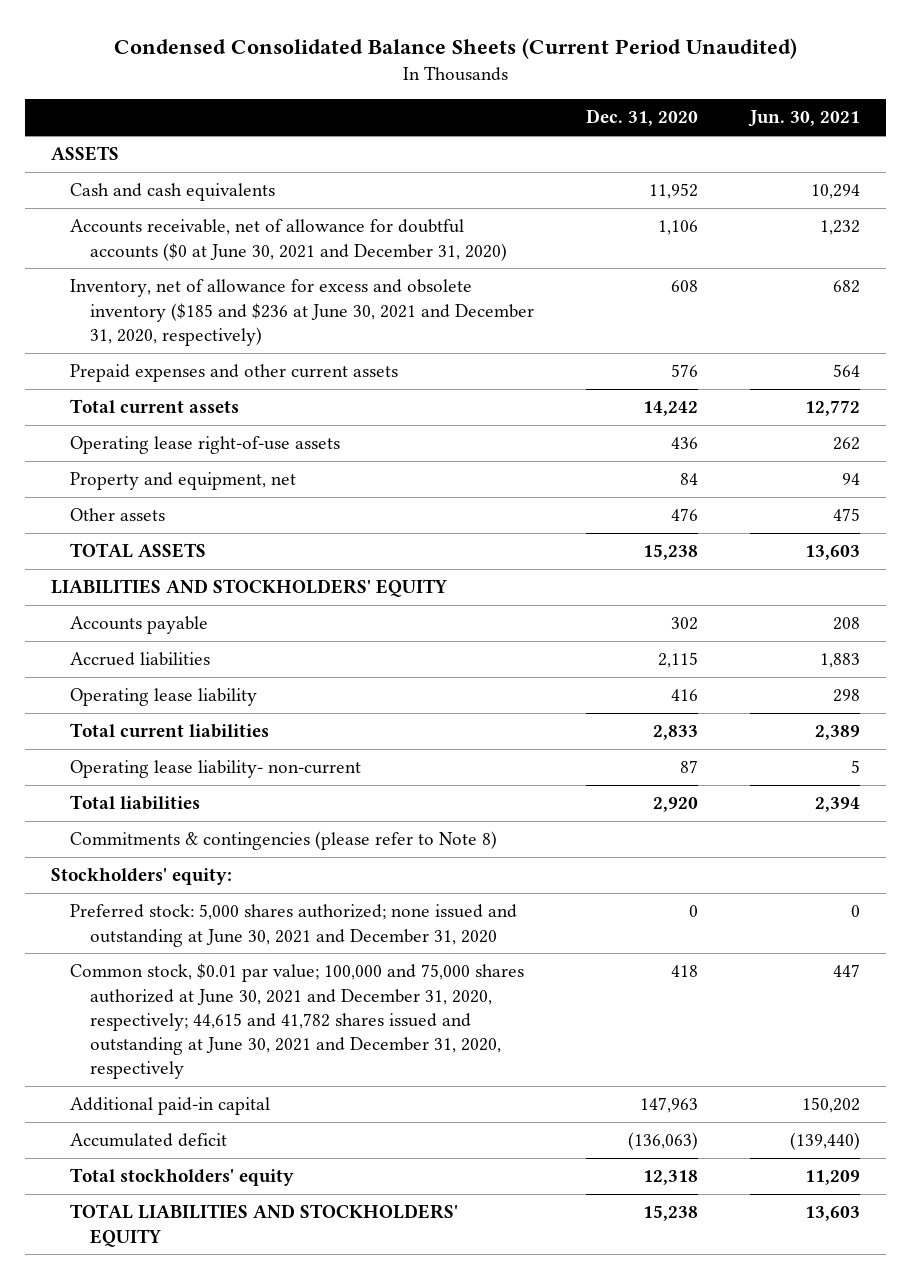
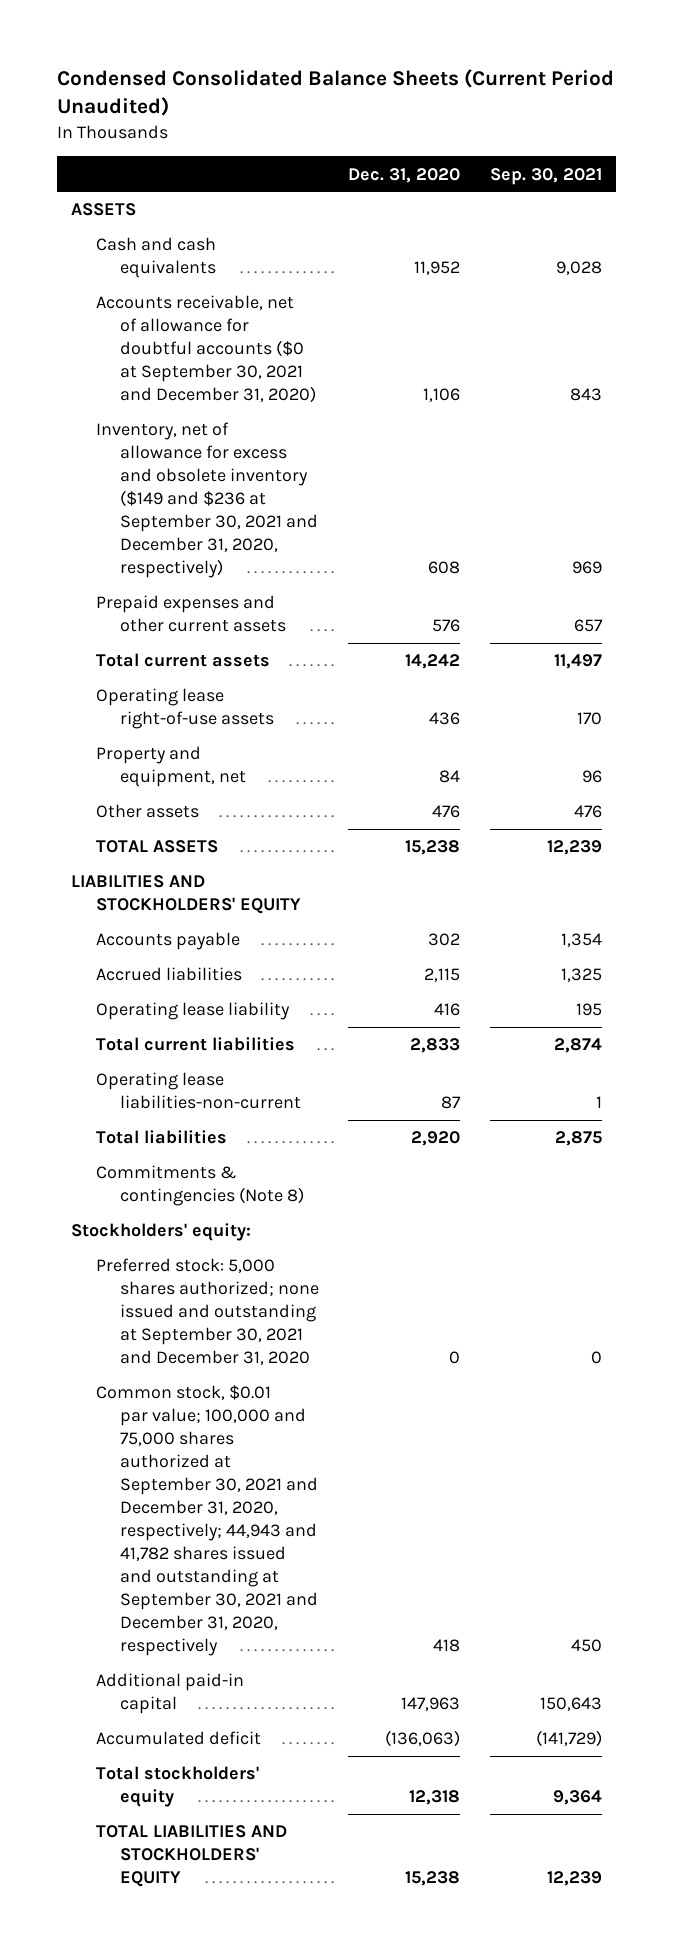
- | Dec. 31, 2020 | Jun. 30, 2021
+ | Dec. 31, 2020 | Sep. 30, 2021
- Accounts receivable, net of allowance for doubtful accounts ($0 at June 30, 2021 and December 31, 2020) | 1,106 | 1,232
- Inventory, net of allowance for excess and obsolete inventory ($185 and $236 at June 30, 2021 and December 31, 2020, respectively) | 608 | 682
+ Accounts receivable, net of allowance for doubtful accounts ($0 at September 30, 2021 and December 31, 2020) | 1,106 | 843
+ Inventory, net of allowance for excess and obsolete inventory ($149 and $236 at September 30, 2021 and December 31, 2020, respectively) | 608 | 969
- Operating lease liability- non-current | 87 | 5
+ Operating lease liabilities-non-current | 87 | 1
- Commitments & contingencies (please refer to Note 8)
+ Commitments & contingencies (Note 8)
- Preferred stock: 5,000 shares authorized; none issued and outstanding at June 30, 2021 and December 31, 2020 | 0 | 0
- Common stock, $0.01 par value; 100,000 and 75,000 shares authorized at June 30, 2021 and December 31, 2020, respectively; 44,615 and 41,782 shares issued and outstanding at June 30, 2021 and December 31, 2020, respectively | 418 | 447
+ Preferred stock: 5,000 shares authorized; none issued and outstanding at September 30, 2021 and December 31, 2020 | 0 | 0
+ Common stock, $0.01 par value; 100,000 and 75,000 shares authorized at September 30, 2021 and December 31, 2020, respectively; 44,943 and 41,782 shares issued and outstanding at September 30, 2021 and December 31, 2020, respectively | 418 | 450

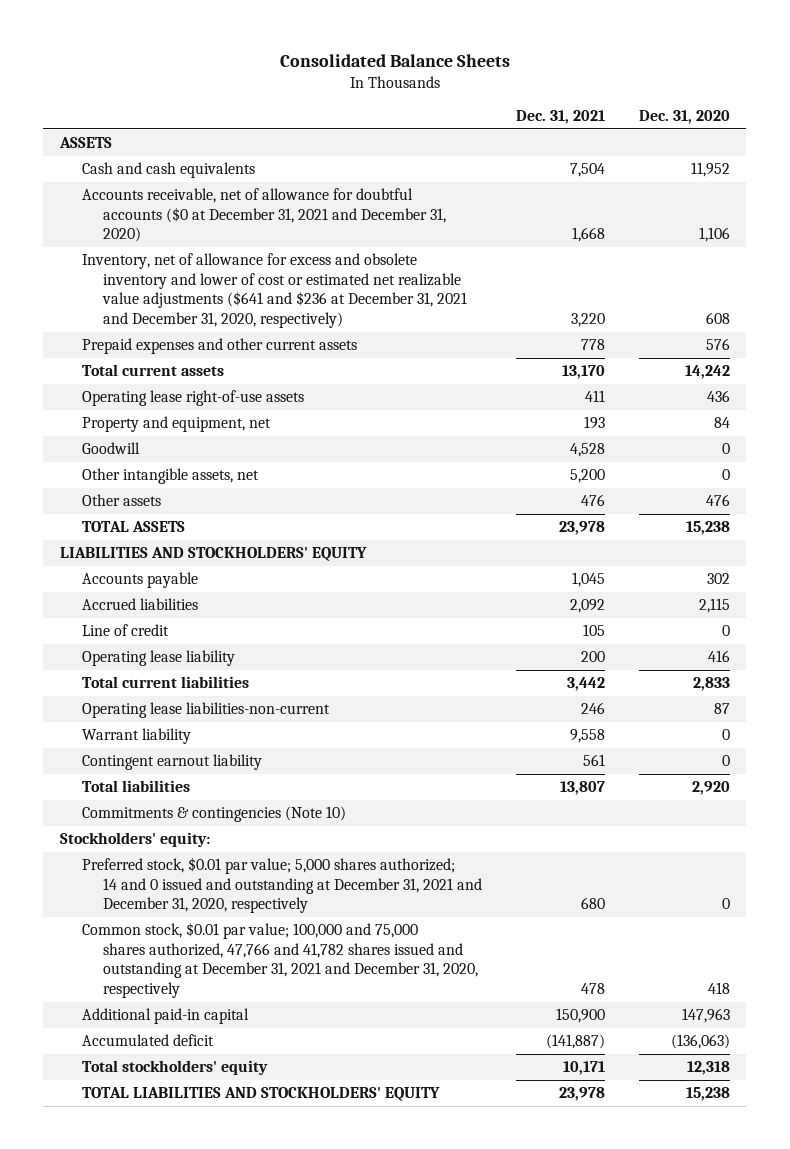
- Condensed Consolidated Balance Sheets (Current Period Unaudited)
+ Consolidated Balance Sheets
- | Dec. 31, 2020 | Sep. 30, 2021
+ | Dec. 31, 2021 | Dec. 31, 2020
- Accounts receivable, net of allowance for doubtful accounts ($0 at September 30, 2021 and December 31, 2020) | 1,106 | 843
- Inventory, net of allowance for excess and obsolete inventory ($149 and $236 at September 30, 2021 and December 31, 2020, respectively) | 608 | 969
+ Accounts receivable, net of allowance for doubtful accounts ($0 at December 31, 2021 and December 31, 2020) | 1,668 | 1,106
+ Inventory, net of allowance for excess and obsolete inventory and lower of cost or estimated net realizable value adjustments ($641 and $236 at December 31, 2021 and December 31, 2020, respectively) | 3,220 | 608
+ Goodwill | 4,528 | 0
+ Other intangible assets, net | 5,200 | 0
+ Line of credit | 105 | 0
+ Warrant liability | 9,558 | 0
+ Contingent earnout liability | 561 | 0
- Commitments & contingencies (Note 8)
+ Commitments & contingencies (Note 10)
- Preferred stock: 5,000 shares authorized; none issued and outstanding at September 30, 2021 and December 31, 2020 | 0 | 0
- Common stock, $0.01 par value; 100,000 and 75,000 shares authorized at September 30, 2021 and December 31, 2020, respectively; 44,943 and 41,782 shares issued and outstanding at September 30, 2021 and December 31, 2020, respectively | 418 | 450
+ Preferred stock, $0.01 par value; 5,000 shares authorized; 14 and 0 issued and outstanding at December 31, 2021 and December 31, 2020, respectively | 680 | 0
+ Common stock, $0.01 par value; 100,000 and 75,000 shares authorized, 47,766 and 41,782 shares issued and outstanding at December 31, 2021 and December 31, 2020, respectively | 478 | 418

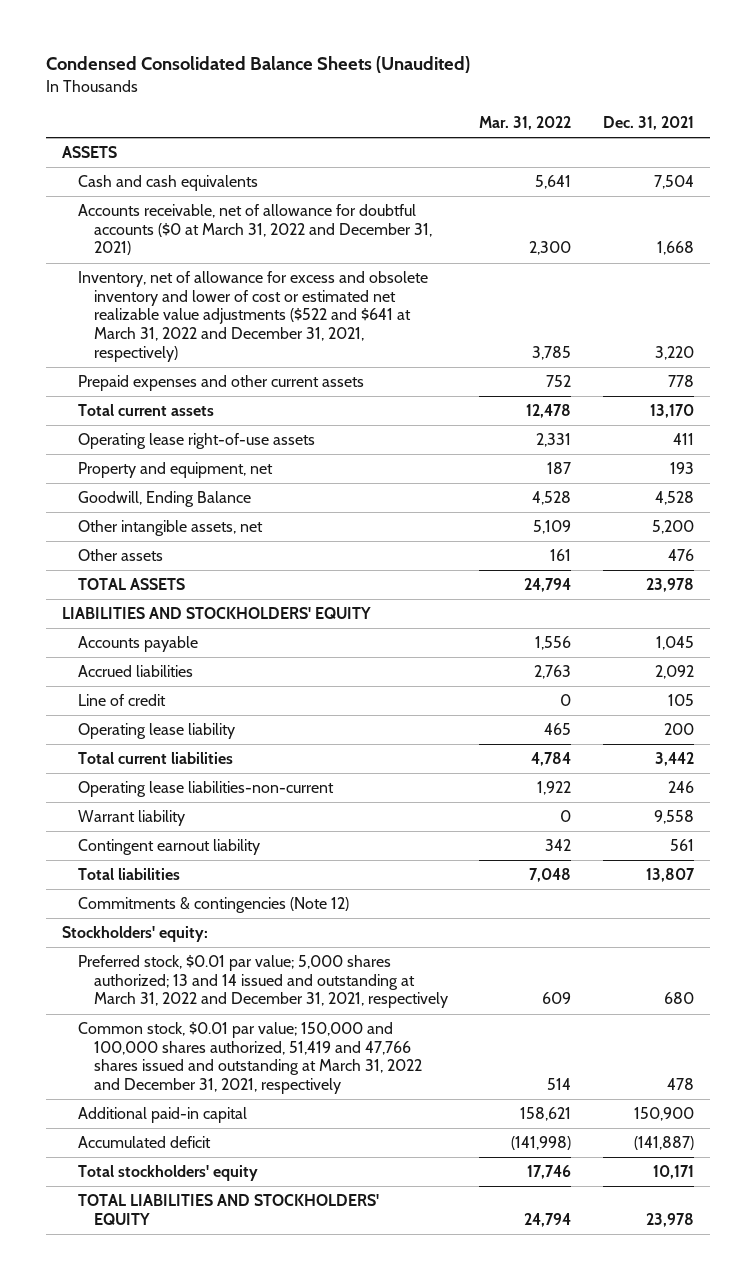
- Consolidated Balance Sheets
+ Condensed Consolidated Balance Sheets (Unaudited)
- | Dec. 31, 2021 | Dec. 31, 2020
+ | Mar. 31, 2022 | Dec. 31, 2021
- Accounts receivable, net of allowance for doubtful accounts ($0 at December 31, 2021 and December 31, 2020) | 1,668 | 1,106
- Inventory, net of allowance for excess and obsolete inventory and lower of cost or estimated net realizable value adjustments ($641 and $236 at December 31, 2021 and December 31, 2020, respectively) | 3,220 | 608
+ Accounts receivable, net of allowance for doubtful accounts ($0 at March 31, 2022 and December 31, 2021) | 2,300 | 1,668
+ Inventory, net of allowance for excess and obsolete inventory and lower of cost or estimated net realizable value adjustments ($522 and $641 at March 31, 2022 and December 31, 2021, respectively) | 3,785 | 3,220
- Goodwill | 4,528 | 0
+ Goodwill, Ending Balance | 4,528 | 4,528
- Commitments & contingencies (Note 10)
+ Commitments & contingencies (Note 12)
- Preferred stock, $0.01 par value; 5,000 shares authorized; 14 and 0 issued and outstanding at December 31, 2021 and December 31, 2020, respectively | 680 | 0
- Common stock, $0.01 par value; 100,000 and 75,000 shares authorized, 47,766 and 41,782 shares issued and outstanding at December 31, 2021 and December 31, 2020, respectively | 478 | 418
+ Preferred stock, $0.01 par value; 5,000 shares authorized; 13 and 14 issued and outstanding at March 31, 2022 and December 31, 2021, respectively | 609 | 680
+ Common stock, $0.01 par value; 150,000 and 100,000 shares authorized, 51,419 and 47,766 shares issued and outstanding at March 31, 2022 and December 31, 2021, respectively | 514 | 478

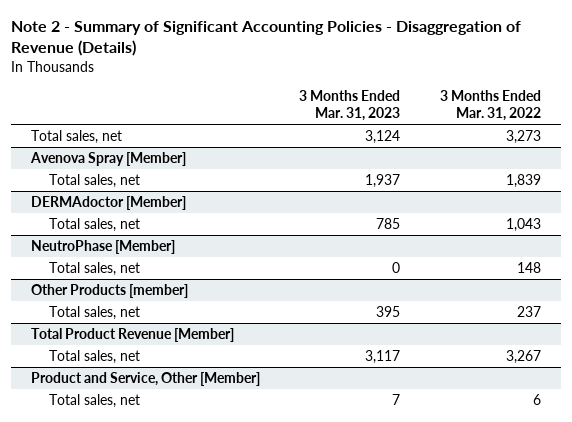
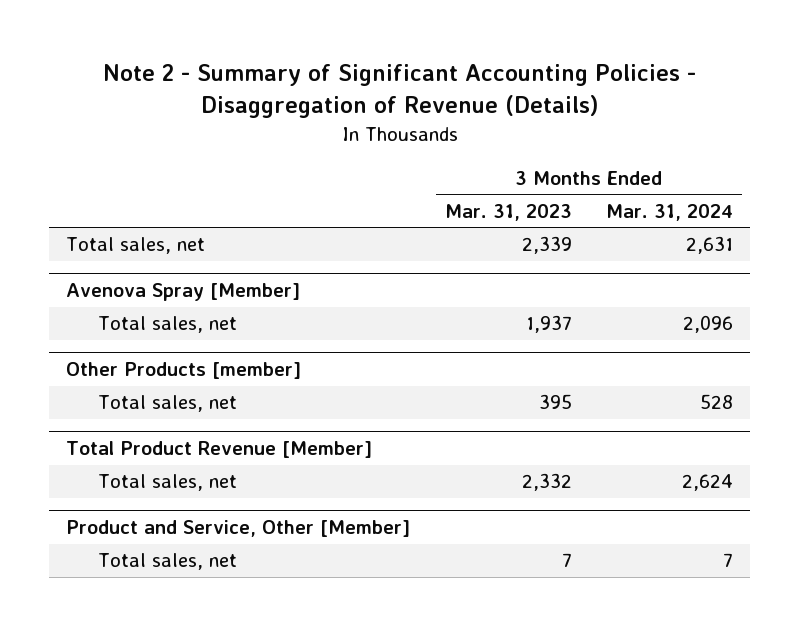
- | 3 Months Ended Mar. 31, 2023 | 3 Months Ended Mar. 31, 2022
+ | 3 Months Ended Mar. 31, 2023 | 3 Months Ended Mar. 31, 2024
- Total sales, net | 3,124 | 3,273
+ Total sales, net | 2,339 | 2,631
- DERMAdoctor [Member]
- Total sales, net | 785 | 1,043
- NeutroPhase [Member]
- Total sales, net | 0 | 148
@ Total Product Revenue [Member]
- Total sales, net | 3,117 | 3,267
+ Total sales, net | 2,332 | 2,624

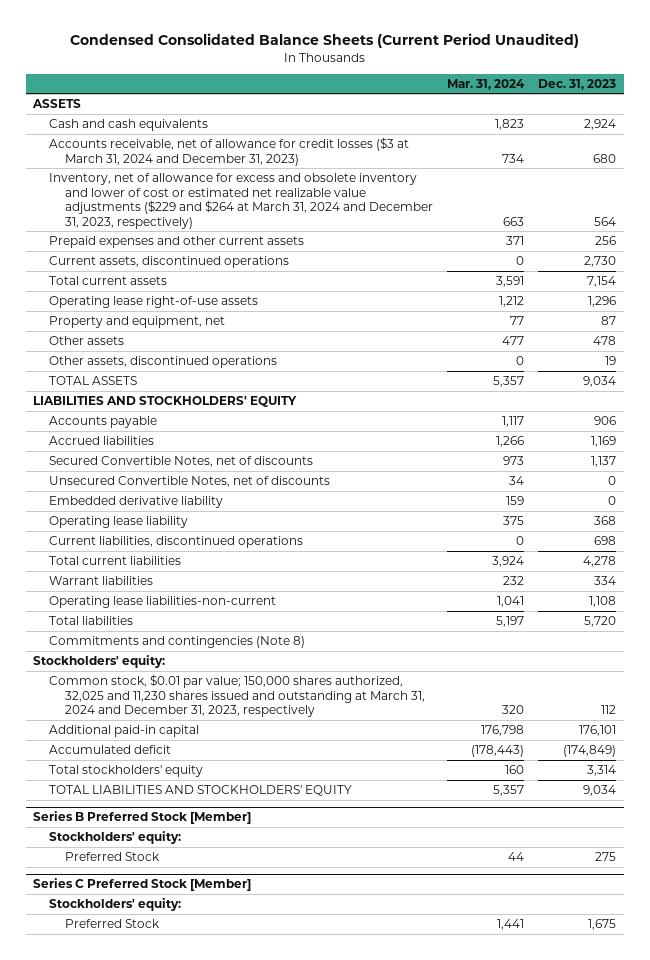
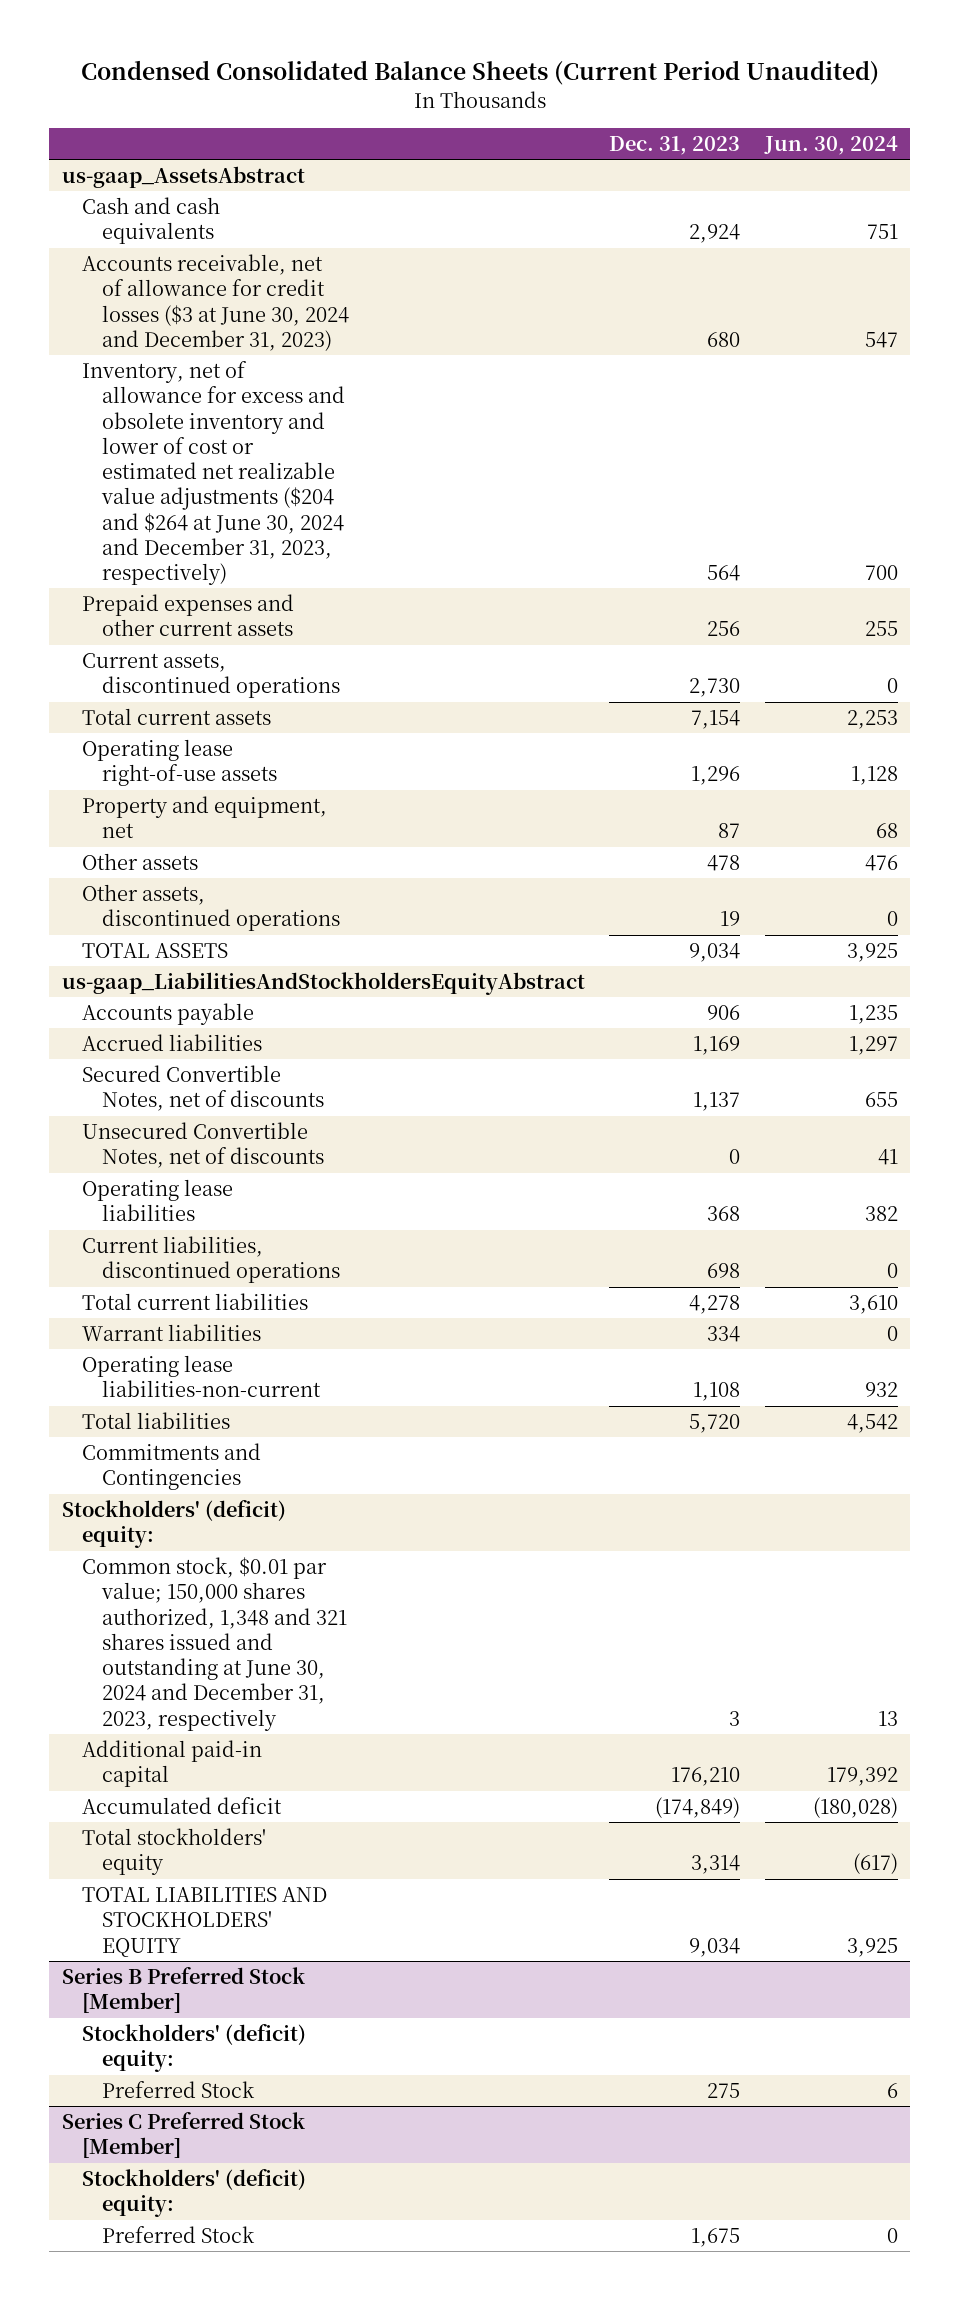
- | Mar. 31, 2024 | Dec. 31, 2023
+ | Dec. 31, 2023 | Jun. 30, 2024
- ASSETS
+ us-gaap_AssetsAbstract
- Accounts receivable, net of allowance for credit losses ($3 at March 31, 2024 and December 31, 2023) | 734 | 680
- Inventory, net of allowance for excess and obsolete inventory and lower of cost or estimated net realizable value adjustments ($229 and $264 at March 31, 2024 and December 31, 2023, respectively) | 663 | 564
+ Accounts receivable, net of allowance for credit losses ($3 at June 30, 2024 and December 31, 2023) | 680 | 547
+ Inventory, net of allowance for excess and obsolete inventory and lower of cost or estimated net realizable value adjustments ($204 and $264 at June 30, 2024 and December 31, 2023, respectively) | 564 | 700
- LIABILITIES AND STOCKHOLDERS' EQUITY
+ us-gaap_LiabilitiesAndStockholdersEquityAbstract
- Embedded derivative liability | 159 | 0
- Operating lease liability | 375 | 368
+ Operating lease liabilities | 368 | 382
- Commitments and contingencies (Note 8)
- Stockholders' equity:
- Common stock, $0.01 par value; 150,000 shares authorized, 32,025 and 11,230 shares issued and outstanding at March 31, 2024 and December 31, 2023, respectively | 320 | 112
- Additional paid-in capital | 176,798 | 176,101
+ Commitments and Contingencies
+ Stockholders' (deficit) equity:
+ Common stock, $0.01 par value; 150,000 shares authorized, 1,348 and 321 shares issued and outstanding at June 30, 2024 and December 31, 2023, respectively | 3 | 13
+ Additional paid-in capital | 176,210 | 179,392
@ Series B Preferred Stock [Member]
- Stockholders' equity:
+ Stockholders' (deficit) equity:
@ Series C Preferred Stock [Member]
- Stockholders' equity:
+ Stockholders' (deficit) equity:

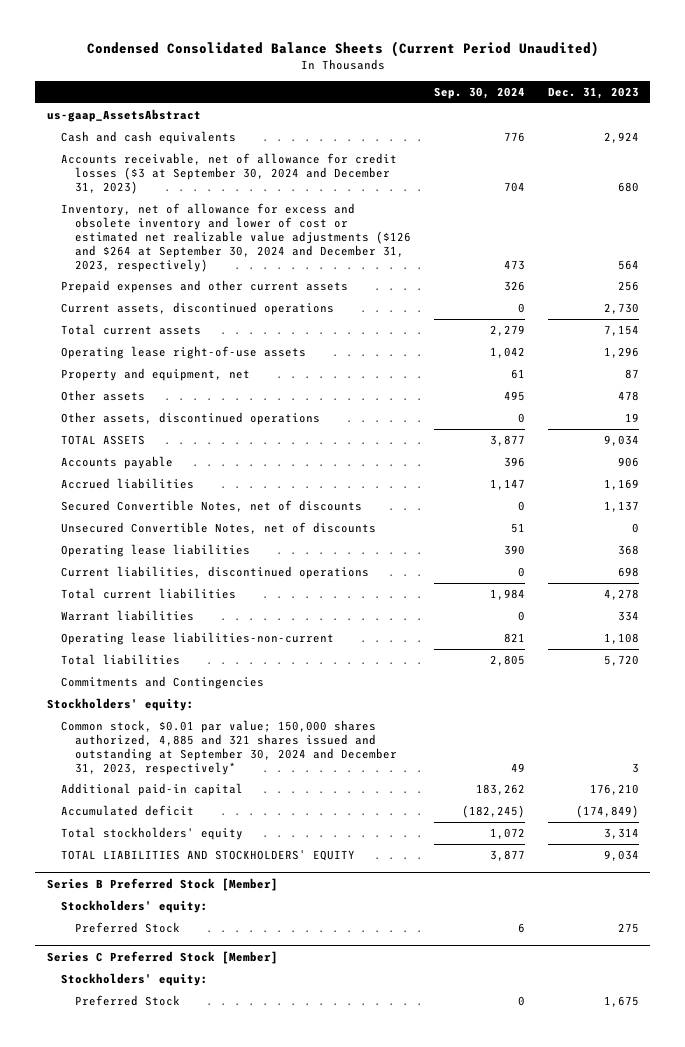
- | Dec. 31, 2023 | Jun. 30, 2024
+ | Sep. 30, 2024 | Dec. 31, 2023
- Accounts receivable, net of allowance for credit losses ($3 at June 30, 2024 and December 31, 2023) | 680 | 547
- Inventory, net of allowance for excess and obsolete inventory and lower of cost or estimated net realizable value adjustments ($204 and $264 at June 30, 2024 and December 31, 2023, respectively) | 564 | 700
+ Accounts receivable, net of allowance for credit losses ($3 at September 30, 2024 and December 31, 2023) | 704 | 680
+ Inventory, net of allowance for excess and obsolete inventory and lower of cost or estimated net realizable value adjustments ($126 and $264 at September 30, 2024 and December 31, 2023, respectively) | 473 | 564
- us-gaap_LiabilitiesAndStockholdersEquityAbstract
- Stockholders' (deficit) equity:
- Common stock, $0.01 par value; 150,000 shares authorized, 1,348 and 321 shares issued and outstanding at June 30, 2024 and December 31, 2023, respectively | 3 | 13
+ Stockholders' equity:
+ Common stock, $0.01 par value; 150,000 shares authorized, 4,885 and 321 shares issued and outstanding at September 30, 2024 and December 31, 2023, respectively* | 49 | 3
@ Series B Preferred Stock [Member]
- Stockholders' (deficit) equity:
+ Stockholders' equity:
@ Series C Preferred Stock [Member]
- Stockholders' (deficit) equity:
+ Stockholders' equity:

